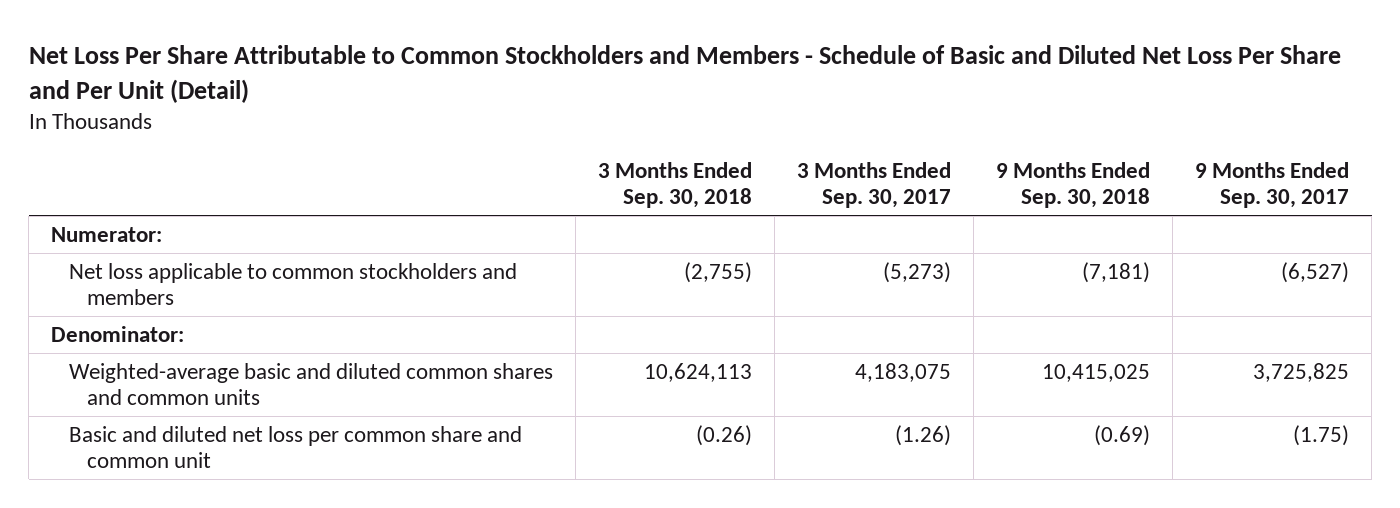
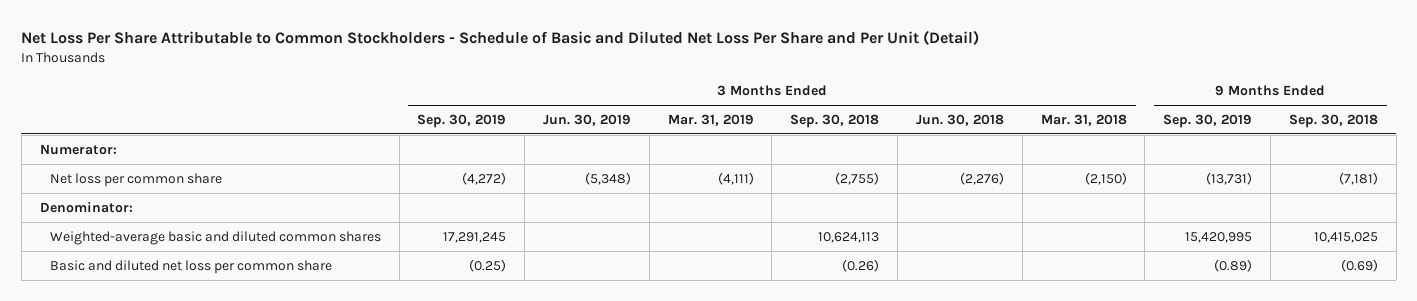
- Net Loss Per Share Attributable to Common Stockholders and Members - Schedule of Basic and Diluted Net Loss Per Share and Per Unit (Detail)
+ Net Loss Per Share Attributable to Common Stockholders - Schedule of Basic and Diluted Net Loss Per Share and Per Unit (Detail)
- | 3 Months Ended Sep. 30, 2018 | 3 Months Ended Sep. 30, 2017 | 9 Months Ended Sep. 30, 2018 | 9 Months Ended Sep. 30, 2017
+ | 3 Months Ended Sep. 30, 2019 | 3 Months Ended Jun. 30, 2019 | 3 Months Ended Mar. 31, 2019 | 3 Months Ended Sep. 30, 2018 | 3 Months Ended Jun. 30, 2018 | 3 Months Ended Mar. 31, 2018 | 9 Months Ended Sep. 30, 2019 | 9 Months Ended Sep. 30, 2018
- Net loss applicable to common stockholders and members | (2,755) | (5,273) | (7,181) | (6,527)
+ Net loss per common share | (4,272) | (5,348) | (4,111) | (2,755) | (2,276) | (2,150) | (13,731) | (7,181)
- Weighted-average basic and diluted common shares and common units | 10,624,113 | 4,183,075 | 10,415,025 | 3,725,825
- Basic and diluted net loss per common share and common unit | (0.26) | (1.26) | (0.69) | (1.75)
+ Weighted-average basic and diluted common shares | 17,291,245 | | | 10,624,113 | | | 15,420,995 | 10,415,025
+ Basic and diluted net loss per common share | (0.25) | | | (0.26) | | | (0.89) | (0.69)

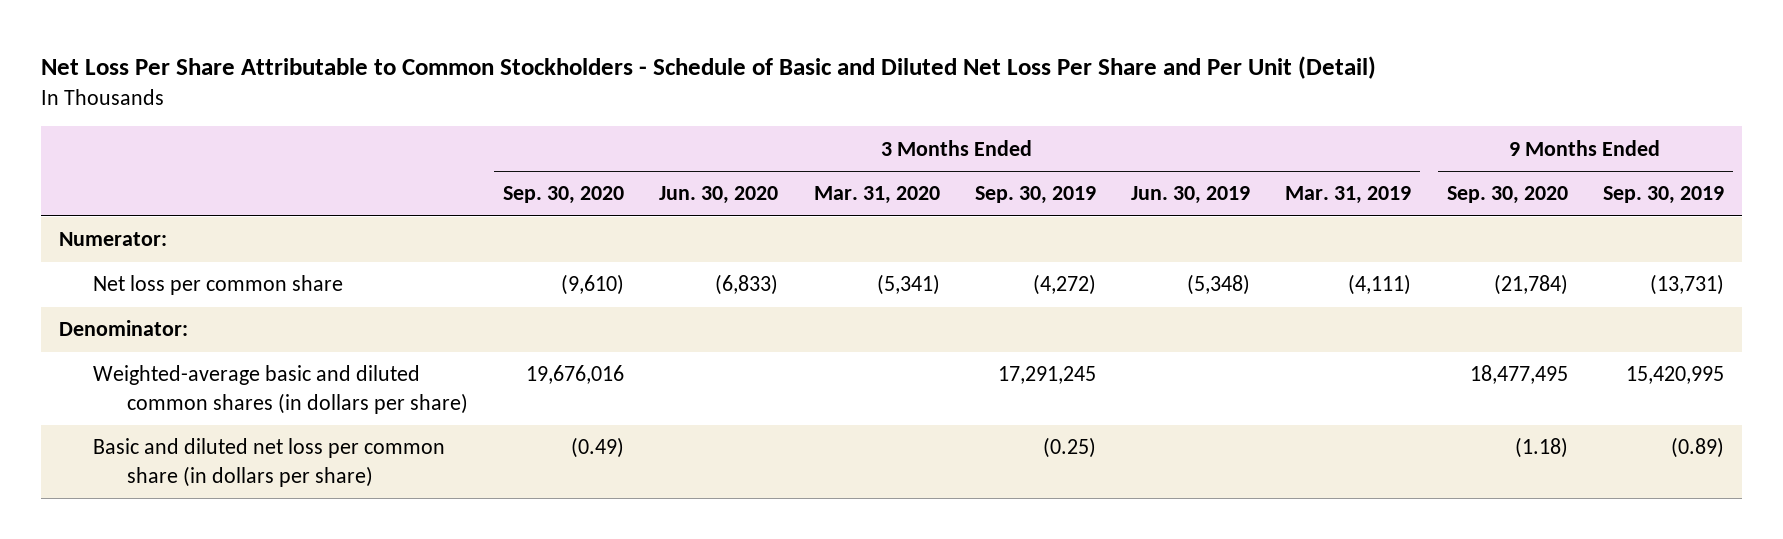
- | 3 Months Ended Sep. 30, 2019 | 3 Months Ended Jun. 30, 2019 | 3 Months Ended Mar. 31, 2019 | 3 Months Ended Sep. 30, 2018 | 3 Months Ended Jun. 30, 2018 | 3 Months Ended Mar. 31, 2018 | 9 Months Ended Sep. 30, 2019 | 9 Months Ended Sep. 30, 2018
+ | 3 Months Ended Sep. 30, 2020 | 3 Months Ended Jun. 30, 2020 | 3 Months Ended Mar. 31, 2020 | 3 Months Ended Sep. 30, 2019 | 3 Months Ended Jun. 30, 2019 | 3 Months Ended Mar. 31, 2019 | 9 Months Ended Sep. 30, 2020 | 9 Months Ended Sep. 30, 2019
- Weighted-average basic and diluted common shares | 17,291,245 | | | 10,624,113 | | | 15,420,995 | 10,415,025
- Basic and diluted net loss per common share | (0.25) | | | (0.26) | | | (0.89) | (0.69)
+ Weighted-average basic and diluted common shares (in dollars per share) | 19,676,016 | | | 17,291,245 | | | 18,477,495 | 15,420,995
+ Basic and diluted net loss per common share (in dollars per share) | (0.49) | | | (0.25) | | | (1.18) | (0.89)

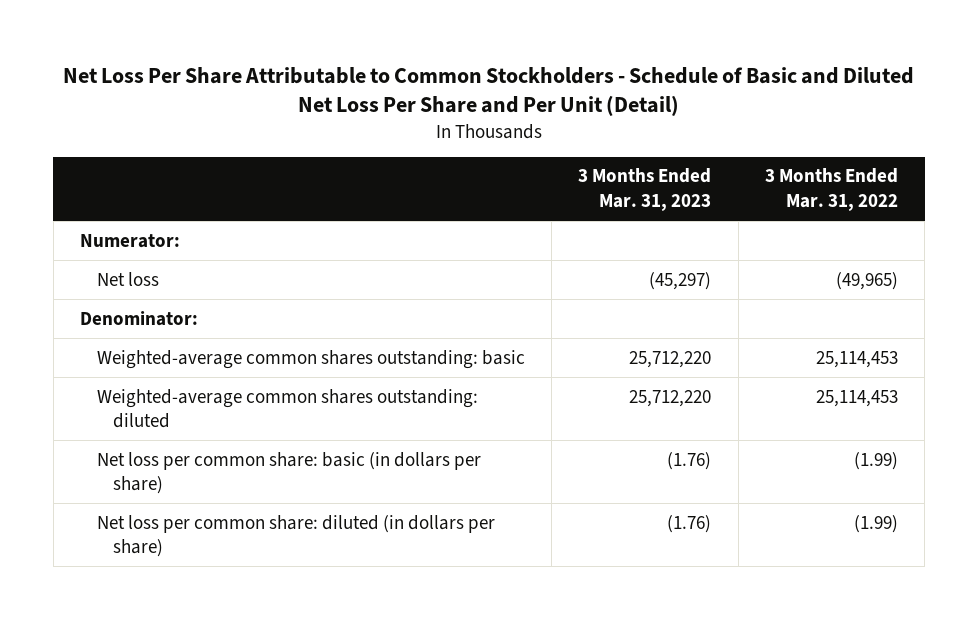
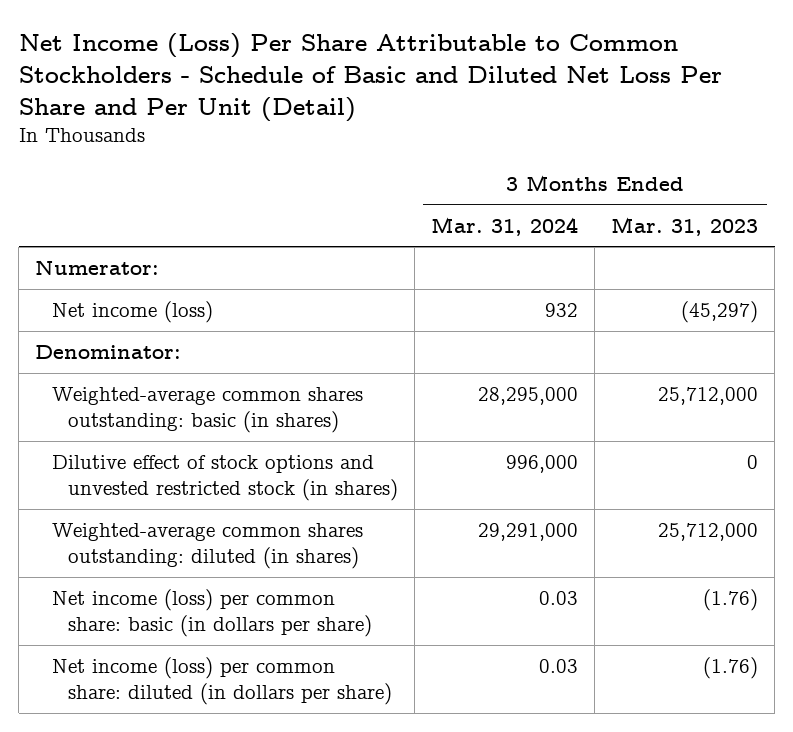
- Net Loss Per Share Attributable to Common Stockholders - Schedule of Basic and Diluted Net Loss Per Share and Per Unit (Detail)
+ Net Income (Loss) Per Share Attributable to Common Stockholders - Schedule of Basic and Diluted Net Loss Per Share and Per Unit (Detail)
- | 3 Months Ended Mar. 31, 2023 | 3 Months Ended Mar. 31, 2022
+ | 3 Months Ended Mar. 31, 2024 | 3 Months Ended Mar. 31, 2023
- Net loss | (45,297) | (49,965)
+ Net income (loss) | 932 | (45,297)
- Weighted-average common shares outstanding: basic | 25,712,220 | 25,114,453
- Weighted-average common shares outstanding: diluted | 25,712,220 | 25,114,453
- Net loss per common share: basic (in dollars per share) | (1.76) | (1.99)
- Net loss per common share: diluted (in dollars per share) | (1.76) | (1.99)
+ Weighted-average common shares outstanding: basic (in shares) | 28,295,000 | 25,712,000
+ Dilutive effect of stock options and unvested restricted stock (in shares) | 996,000 | 0
+ Weighted-average common shares outstanding: diluted (in shares) | 29,291,000 | 25,712,000
+ Net income (loss) per common share: basic (in dollars per share) | 0.03 | (1.76)
+ Net income (loss) per common share: diluted (in dollars per share) | 0.03 | (1.76)

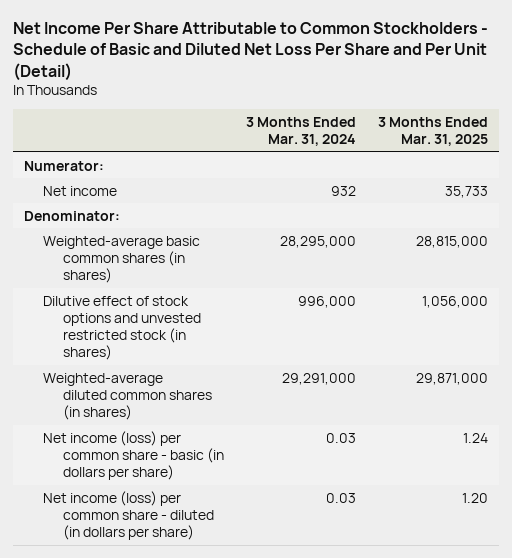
- Net Income (Loss) Per Share Attributable to Common Stockholders - Schedule of Basic and Diluted Net Loss Per Share and Per Unit (Detail)
+ Net Income Per Share Attributable to Common Stockholders - Schedule of Basic and Diluted Net Loss Per Share and Per Unit (Detail)
- | 3 Months Ended Mar. 31, 2024 | 3 Months Ended Mar. 31, 2023
+ | 3 Months Ended Mar. 31, 2024 | 3 Months Ended Mar. 31, 2025
- Net income (loss) | 932 | (45,297)
+ Net income | 932 | 35,733
- Weighted-average common shares outstanding: basic (in shares) | 28,295,000 | 25,712,000
+ Weighted-average basic common shares (in shares) | 28,295,000 | 28,815,000
- Weighted-average common shares outstanding: diluted (in shares) | 29,291,000 | 25,712,000
- Net income (loss) per common share: basic (in dollars per share) | 0.03 | (1.76)
- Net income (loss) per common share: diluted (in dollars per share) | 0.03 | (1.76)
+ Weighted-average diluted common shares (in shares) | 29,291,000 | 29,871,000
+ Net income (loss) per common share - basic (in dollars per share) | 0.03 | 1.24
+ Net income (loss) per common share - diluted (in dollars per share) | 0.03 | 1.20

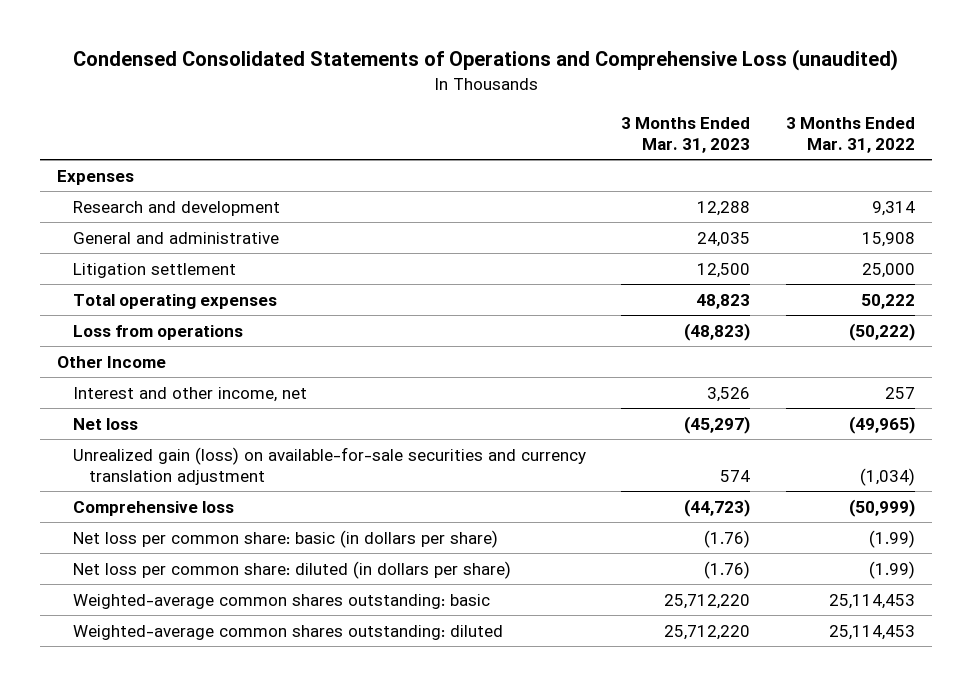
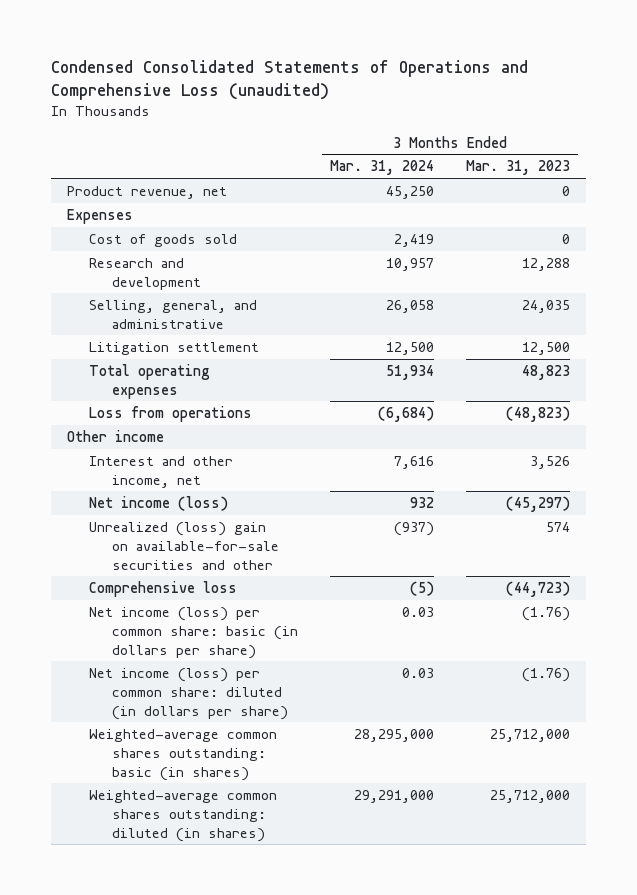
- | 3 Months Ended Mar. 31, 2023 | 3 Months Ended Mar. 31, 2022
+ | 3 Months Ended Mar. 31, 2024 | 3 Months Ended Mar. 31, 2023
+ Product revenue, net | 45,250 | 0
+ Cost of goods sold | 2,419 | 0
- General and administrative | 24,035 | 15,908
+ Selling, general, and administrative | 26,058 | 24,035
- Other Income
+ Other income
- Net loss | (45,297) | (49,965)
- Unrealized gain (loss) on available-for-sale securities and currency translation adjustment | 574 | (1,034)
+ Net income (loss) | 932 | (45,297)
+ Unrealized (loss) gain on available-for-sale securities and other | (937) | 574
- Net loss per common share: basic (in dollars per share) | (1.76) | (1.99)
- Net loss per common share: diluted (in dollars per share) | (1.76) | (1.99)
- Weighted-average common shares outstanding: basic | 25,712,220 | 25,114,453
- Weighted-average common shares outstanding: diluted | 25,712,220 | 25,114,453
+ Net income (loss) per common share: basic (in dollars per share) | 0.03 | (1.76)
+ Net income (loss) per common share: diluted (in dollars per share) | 0.03 | (1.76)
+ Weighted-average common shares outstanding: basic (in shares) | 28,295,000 | 25,712,000
+ Weighted-average common shares outstanding: diluted (in shares) | 29,291,000 | 25,712,000

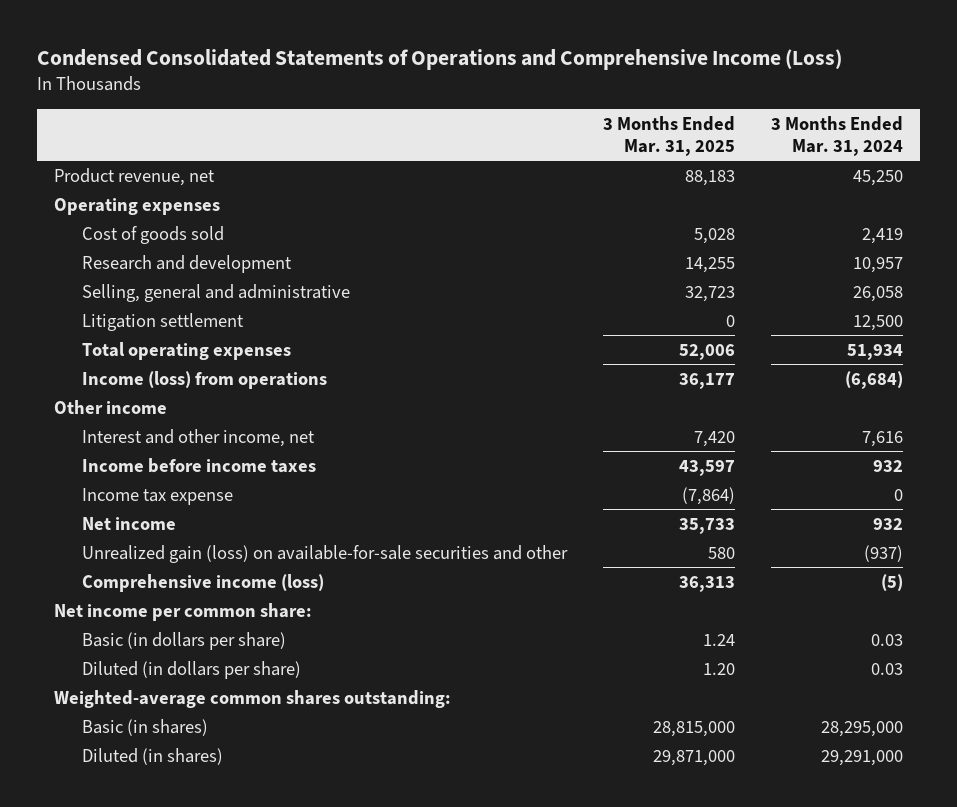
- Condensed Consolidated Statements of Operations and Comprehensive Loss (unaudited)
+ Condensed Consolidated Statements of Operations and Comprehensive Income (Loss)
- | 3 Months Ended Mar. 31, 2024 | 3 Months Ended Mar. 31, 2023
+ | 3 Months Ended Mar. 31, 2025 | 3 Months Ended Mar. 31, 2024
- Expenses
+ Operating expenses
- Selling, general, and administrative | 26,058 | 24,035
+ Selling, general and administrative | 32,723 | 26,058
- Loss from operations | (6,684) | (48,823)
+ Income (loss) from operations | 36,177 | (6,684)
- Net income (loss) | 932 | (45,297)
- Unrealized (loss) gain on available-for-sale securities and other | (937) | 574
- Comprehensive loss | (5) | (44,723)
- Net income (loss) per common share: basic (in dollars per share) | 0.03 | (1.76)
- Net income (loss) per common share: diluted (in dollars per share) | 0.03 | (1.76)
- Weighted-average common shares outstanding: basic (in shares) | 28,295,000 | 25,712,000
- Weighted-average common shares outstanding: diluted (in shares) | 29,291,000 | 25,712,000
+ Income before income taxes | 43,597 | 932
+ Income tax expense | (7,864) | 0
+ Net income | 35,733 | 932
+ Unrealized gain (loss) on available-for-sale securities and other | 580 | (937)
+ Comprehensive income (loss) | 36,313 | (5)
+ Net income per common share:
+ Basic (in dollars per share) | 1.24 | 0.03
+ Diluted (in dollars per share) | 1.20 | 0.03
+ Weighted-average common shares outstanding:
+ Basic (in shares) | 28,815,000 | 28,295,000
+ Diluted (in shares) | 29,871,000 | 29,291,000

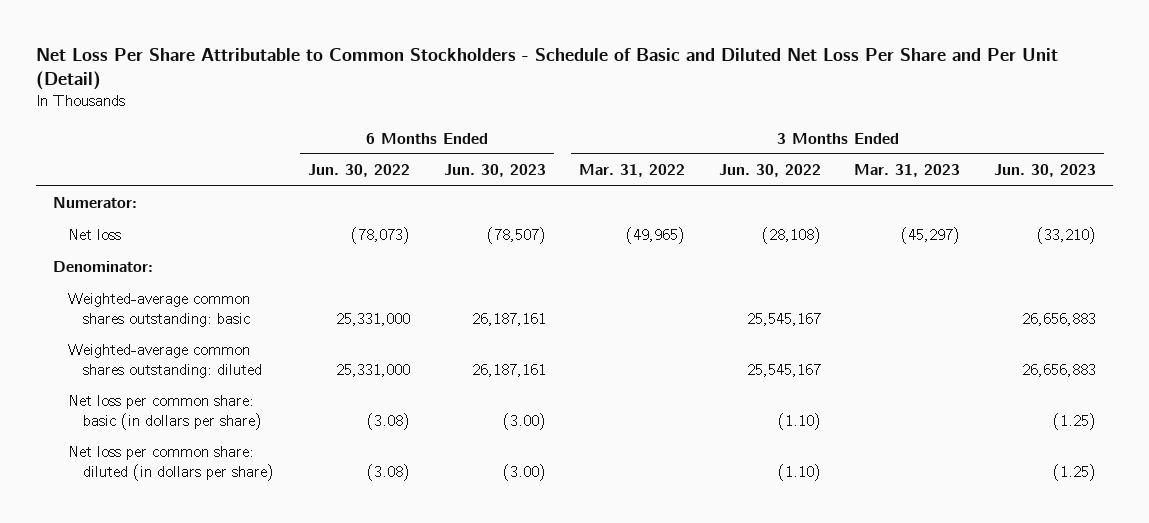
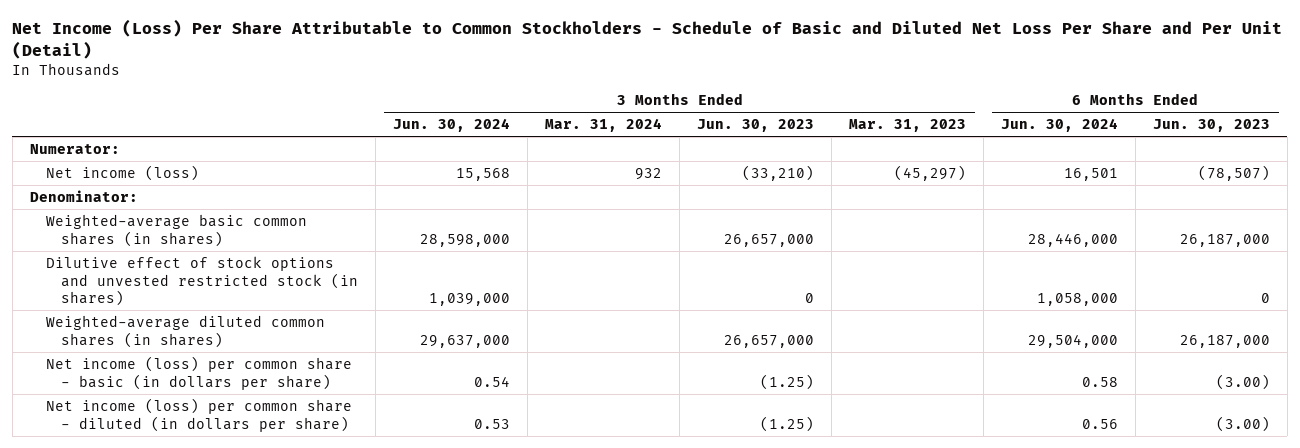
- Net Loss Per Share Attributable to Common Stockholders - Schedule of Basic and Diluted Net Loss Per Share and Per Unit (Detail)
+ Net Income (Loss) Per Share Attributable to Common Stockholders - Schedule of Basic and Diluted Net Loss Per Share and Per Unit (Detail)
- | 6 Months Ended Jun. 30, 2022 | 6 Months Ended Jun. 30, 2023 | 3 Months Ended Mar. 31, 2022 | 3 Months Ended Jun. 30, 2022 | 3 Months Ended Mar. 31, 2023 | 3 Months Ended Jun. 30, 2023
+ | 3 Months Ended Jun. 30, 2024 | 3 Months Ended Mar. 31, 2024 | 3 Months Ended Jun. 30, 2023 | 3 Months Ended Mar. 31, 2023 | 6 Months Ended Jun. 30, 2024 | 6 Months Ended Jun. 30, 2023
- Net loss | (78,073) | (78,507) | (49,965) | (28,108) | (45,297) | (33,210)
+ Net income (loss) | 15,568 | 932 | (33,210) | (45,297) | 16,501 | (78,507)
- Weighted-average common shares outstanding: basic | 25,331,000 | 26,187,161 | | 25,545,167 | | 26,656,883
- Weighted-average common shares outstanding: diluted | 25,331,000 | 26,187,161 | | 25,545,167 | | 26,656,883
- Net loss per common share: basic (in dollars per share) | (3.08) | (3.00) | | (1.10) | | (1.25)
- Net loss per common share: diluted (in dollars per share) | (3.08) | (3.00) | | (1.10) | | (1.25)
+ Weighted-average basic common shares (in shares) | 28,598,000 | | 26,657,000 | | 28,446,000 | 26,187,000
+ Dilutive effect of stock options and unvested restricted stock (in shares) | 1,039,000 | | 0 | | 1,058,000 | 0
+ Weighted-average diluted common shares (in shares) | 29,637,000 | | 26,657,000 | | 29,504,000 | 26,187,000
+ Net income (loss) per common share - basic (in dollars per share) | 0.54 | | (1.25) | | 0.58 | (3.00)
+ Net income (loss) per common share - diluted (in dollars per share) | 0.53 | | (1.25) | | 0.56 | (3.00)

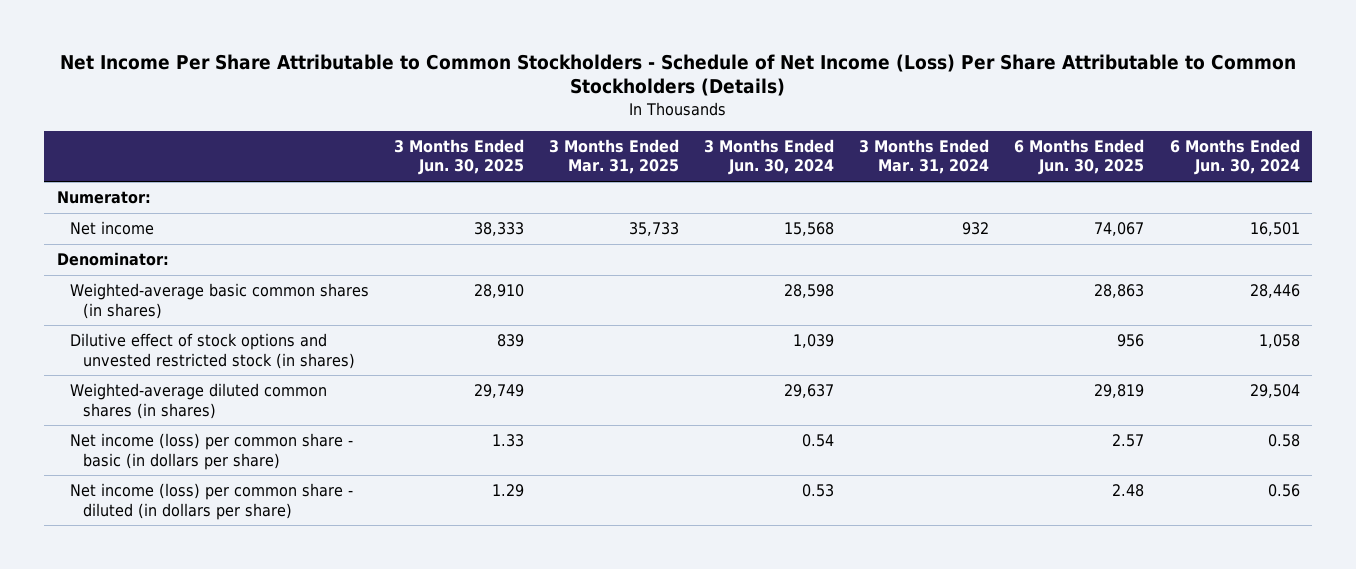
- Net Income (Loss) Per Share Attributable to Common Stockholders - Schedule of Basic and Diluted Net Loss Per Share and Per Unit (Detail)
+ Net Income Per Share Attributable to Common Stockholders - Schedule of Net Income (Loss) Per Share Attributable to Common Stockholders (Details)
- | 3 Months Ended Jun. 30, 2024 | 3 Months Ended Mar. 31, 2024 | 3 Months Ended Jun. 30, 2023 | 3 Months Ended Mar. 31, 2023 | 6 Months Ended Jun. 30, 2024 | 6 Months Ended Jun. 30, 2023
+ | 3 Months Ended Jun. 30, 2025 | 3 Months Ended Mar. 31, 2025 | 3 Months Ended Jun. 30, 2024 | 3 Months Ended Mar. 31, 2024 | 6 Months Ended Jun. 30, 2025 | 6 Months Ended Jun. 30, 2024
- Net income (loss) | 15,568 | 932 | (33,210) | (45,297) | 16,501 | (78,507)
+ Net income | 38,333 | 35,733 | 15,568 | 932 | 74,067 | 16,501
- Weighted-average basic common shares (in shares) | 28,598,000 | | 26,657,000 | | 28,446,000 | 26,187,000
- Dilutive effect of stock options and unvested restricted stock (in shares) | 1,039,000 | | 0 | | 1,058,000 | 0
- Weighted-average diluted common shares (in shares) | 29,637,000 | | 26,657,000 | | 29,504,000 | 26,187,000
+ Weighted-average basic common shares (in shares) | 28,910 | | 28,598 | | 28,863 | 28,446
+ Dilutive effect of stock options and unvested restricted stock (in shares) | 839 | | 1,039 | | 956 | 1,058
+ Weighted-average diluted common shares (in shares) | 29,749 | | 29,637 | | 29,819 | 29,504

